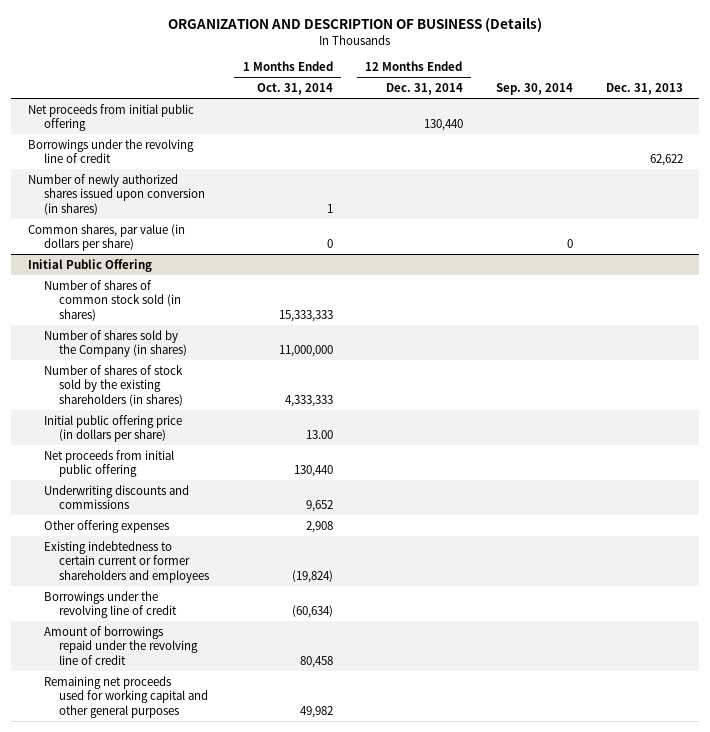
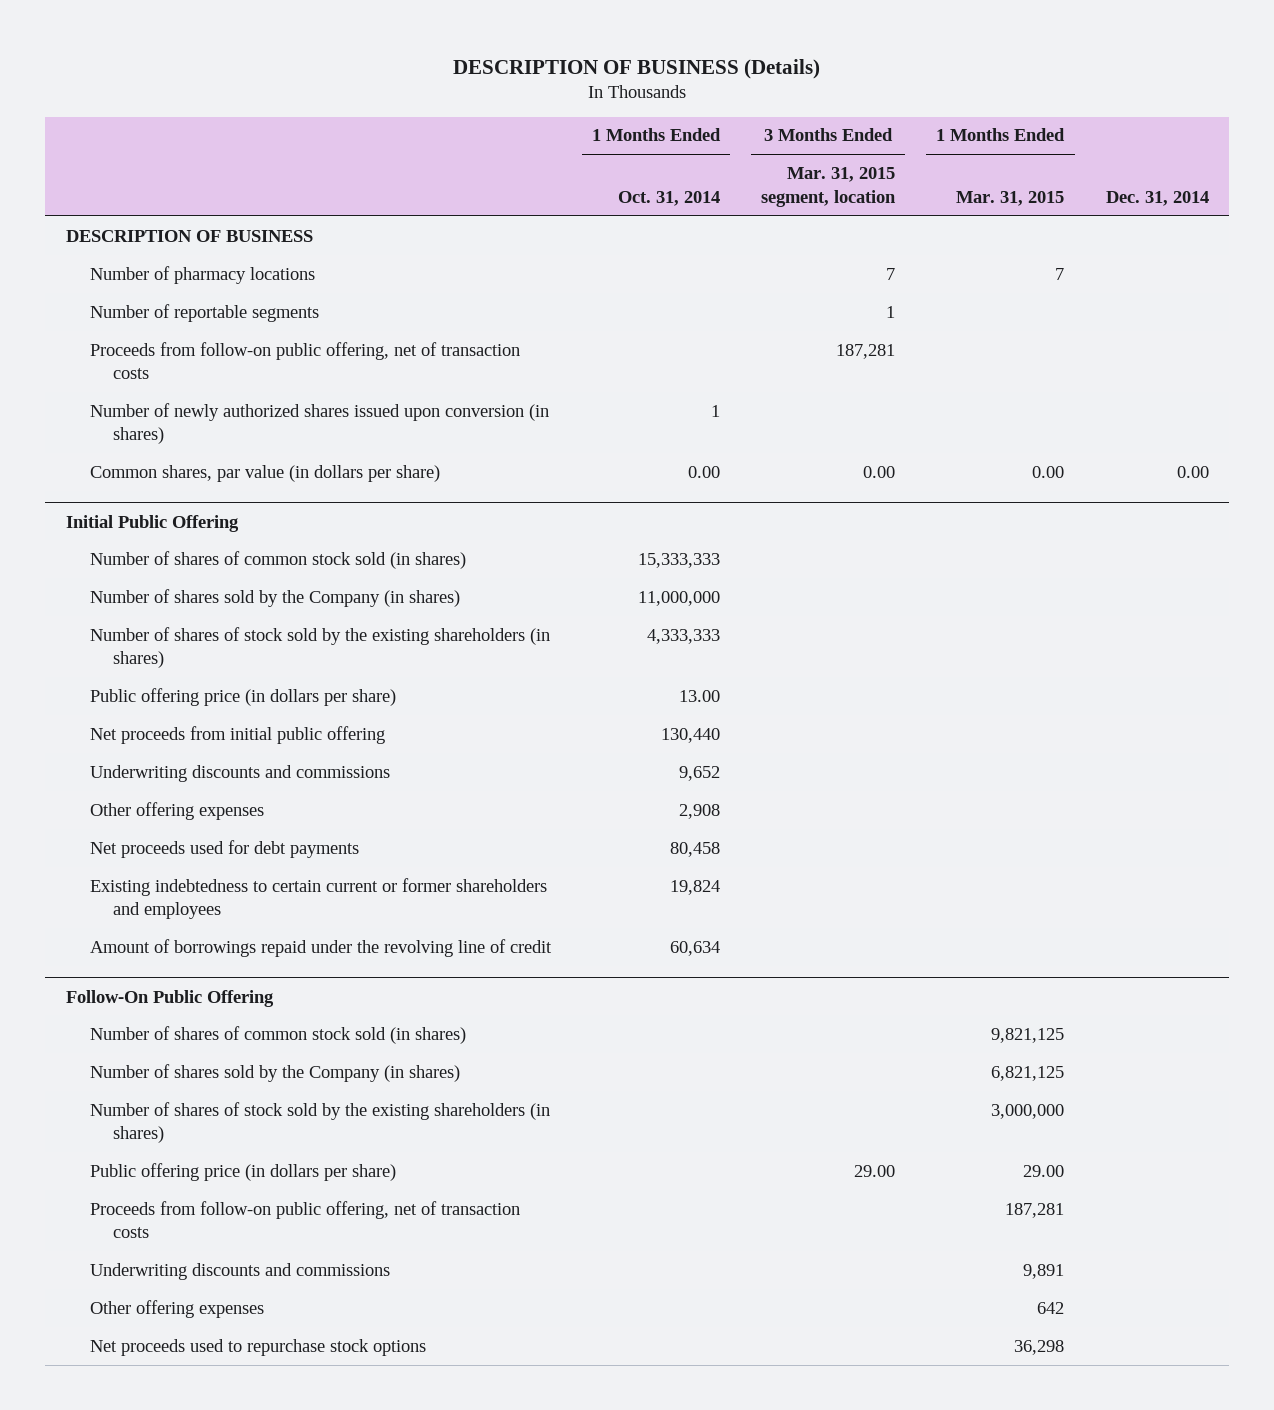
- ORGANIZATION AND DESCRIPTION OF BUSINESS (Details)
+ DESCRIPTION OF BUSINESS (Details)
- | 1 Months Ended Oct. 31, 2014 | 12 Months Ended Dec. 31, 2014 | Sep. 30, 2014 | Dec. 31, 2013
+ | 1 Months Ended Oct. 31, 2014 | 3 Months Ended Mar. 31, 2015 segment, location | 1 Months Ended Mar. 31, 2015 | Dec. 31, 2014
- Net proceeds from initial public offering | | 130,440 | |
- Borrowings under the revolving line of credit | | | | 62,622
+ DESCRIPTION OF BUSINESS
+ Number of pharmacy locations | | 7 | 7 |
+ Number of reportable segments | | 1 | |
+ Proceeds from follow-on public offering, net of transaction costs | | 187,281 | |
- Common shares, par value (in dollars per share) | 0 | | 0 |
+ Common shares, par value (in dollars per share) | 0.00 | 0.00 | 0.00 | 0.00
@ Initial Public Offering
- Initial public offering price (in dollars per share) | 13.00 | | |
+ Public offering price (in dollars per share) | 13.00 | | |
- Existing indebtedness to certain current or former shareholders and employees | (19,824) | | |
- Borrowings under the revolving line of credit | (60,634) | | |
- Amount of borrowings repaid under the revolving line of credit | 80,458 | | |
- Remaining net proceeds used for working capital and other general purposes | 49,982 | | |
+ Net proceeds used for debt payments | 80,458 | | |
+ Existing indebtedness to certain current or former shareholders and employees | 19,824 | | |
+ Amount of borrowings repaid under the revolving line of credit | 60,634 | | |
+ Follow-On Public Offering
+ Number of shares of common stock sold (in shares) | | | 9,821,125 |
+ Number of shares sold by the Company (in shares) | | | 6,821,125 |
+ Number of shares of stock sold by the existing shareholders (in shares) | | | 3,000,000 |
+ Public offering price (in dollars per share) | | 29.00 | 29.00 |
+ Proceeds from follow-on public offering, net of transaction costs | | | 187,281 |
+ Underwriting discounts and commissions | | | 9,891 |
+ Other offering expenses | | | 642 |
+ Net proceeds used to repurchase stock options | | | 36,298 |

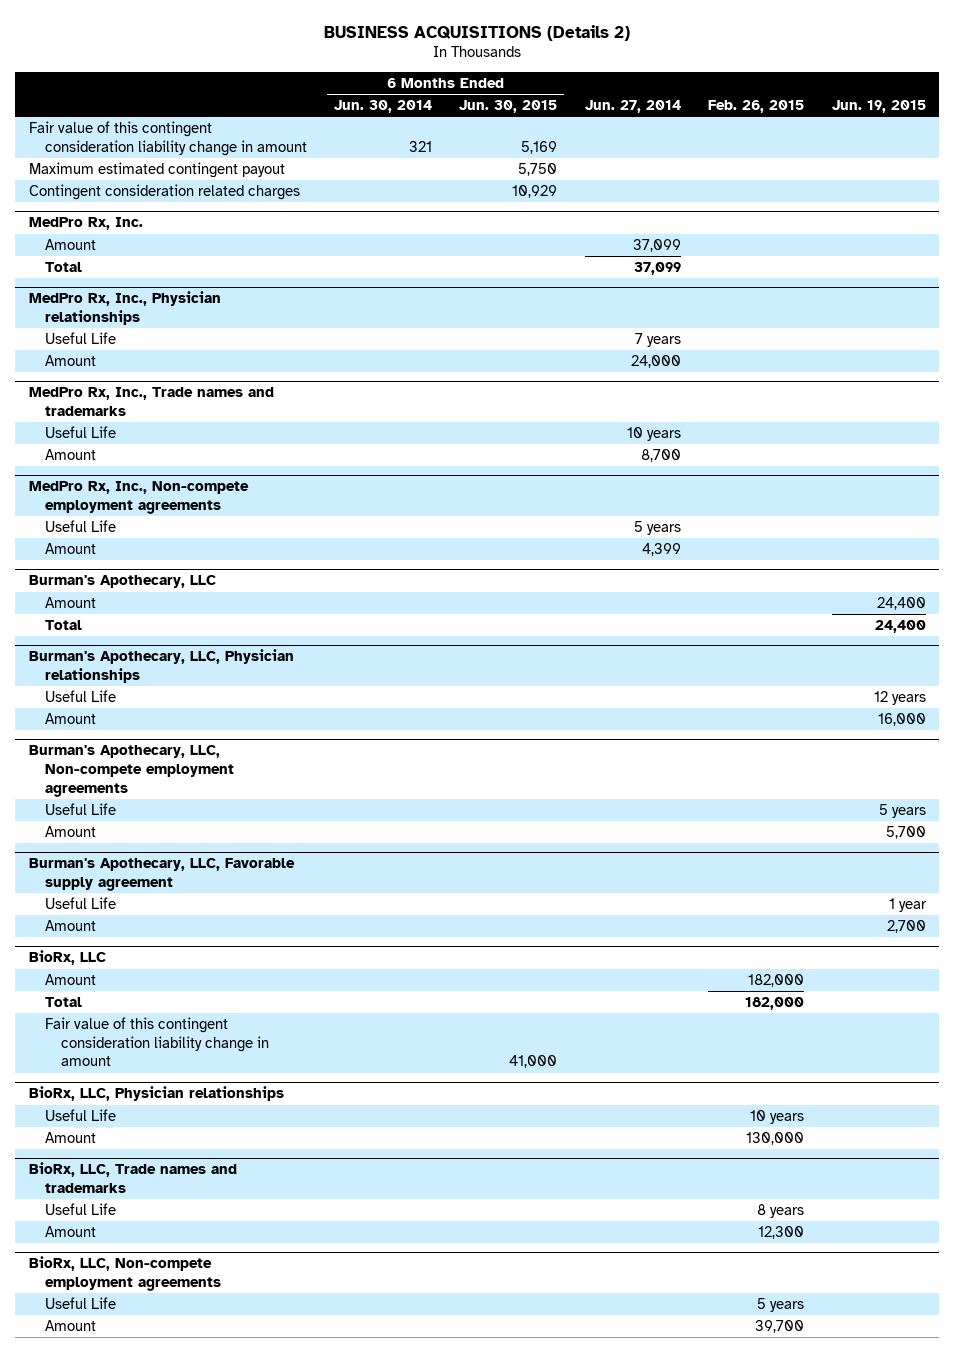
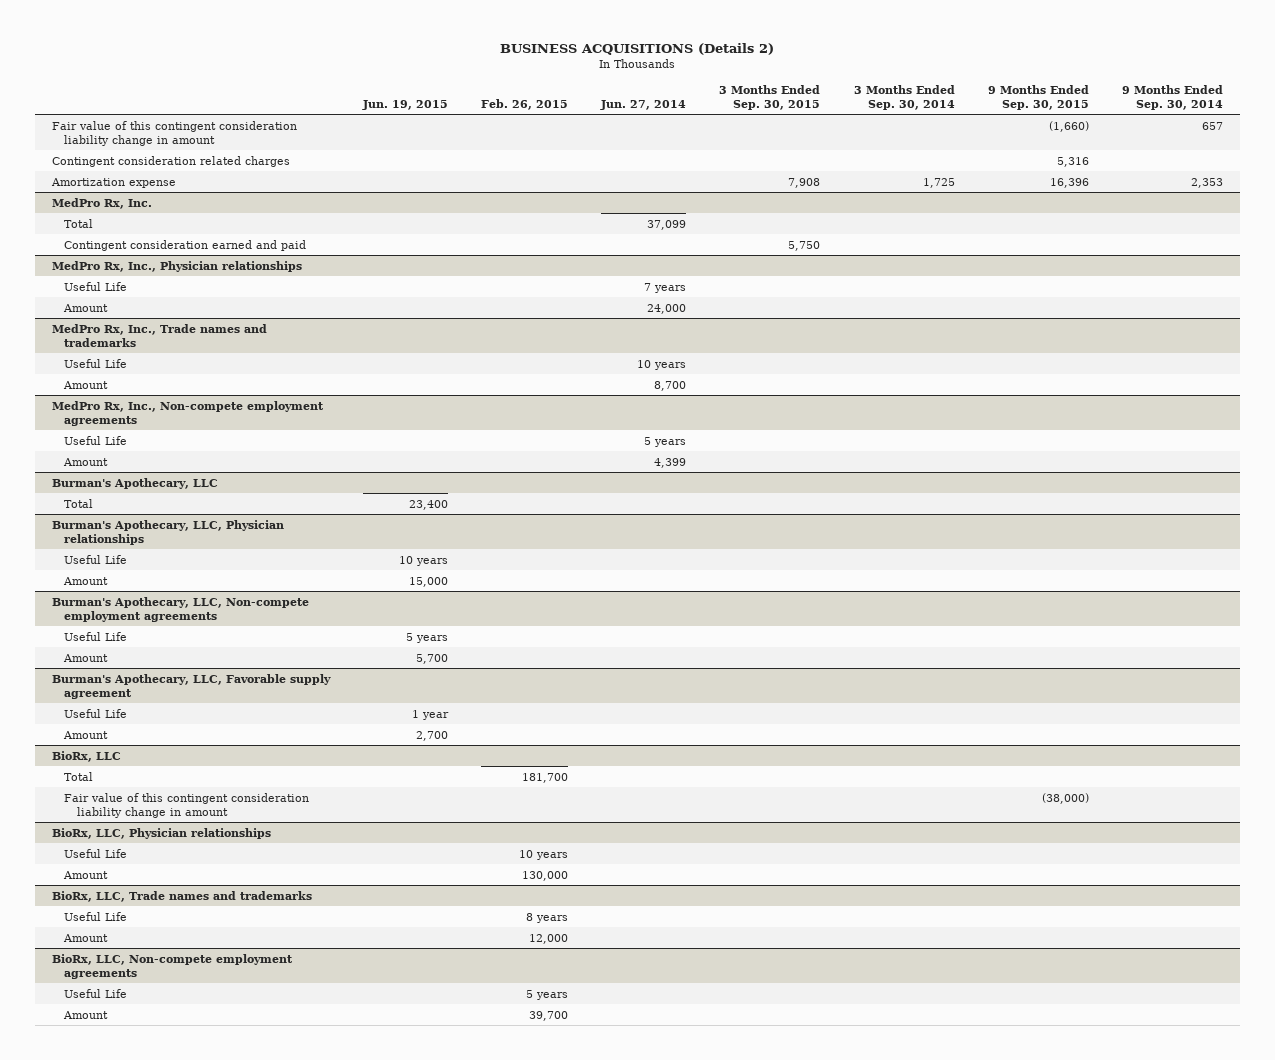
- | 6 Months Ended Jun. 30, 2014 | 6 Months Ended Jun. 30, 2015 | Jun. 27, 2014 | Feb. 26, 2015 | Jun. 19, 2015
+ | Jun. 19, 2015 | Feb. 26, 2015 | Jun. 27, 2014 | 3 Months Ended Sep. 30, 2015 | 3 Months Ended Sep. 30, 2014 | 9 Months Ended Sep. 30, 2015 | 9 Months Ended Sep. 30, 2014
- Maximum estimated contingent payout | | 5,750 | | |
+ Amortization expense | | | | 7,908 | 1,725 | 16,396 | 2,353
@ MedPro Rx, Inc.
- Amount | | | 37,099 | |
+ Contingent consideration earned and paid | | | | 5,750 | | |
@ Burman's Apothecary, LLC
- Amount | | | | | 24,400
- Total | | | | | 24,400
+ Total | 23,400 | | | | | |
@ Burman's Apothecary, LLC, Physician relationships
- Useful Life | | | | | 12 years
- Amount | | | | | 16,000
+ Useful Life | 10 years | | | | | |
+ Amount | 15,000 | | | | | |
@ BioRx, LLC
- Amount | | | | 182,000 |
- Total | | | | 182,000 |
+ Total | | 181,700 | | | | |
@ BioRx, LLC, Trade names and trademarks
- Amount | | | | 12,300 |
+ Amount | | 12,000 | | | | |

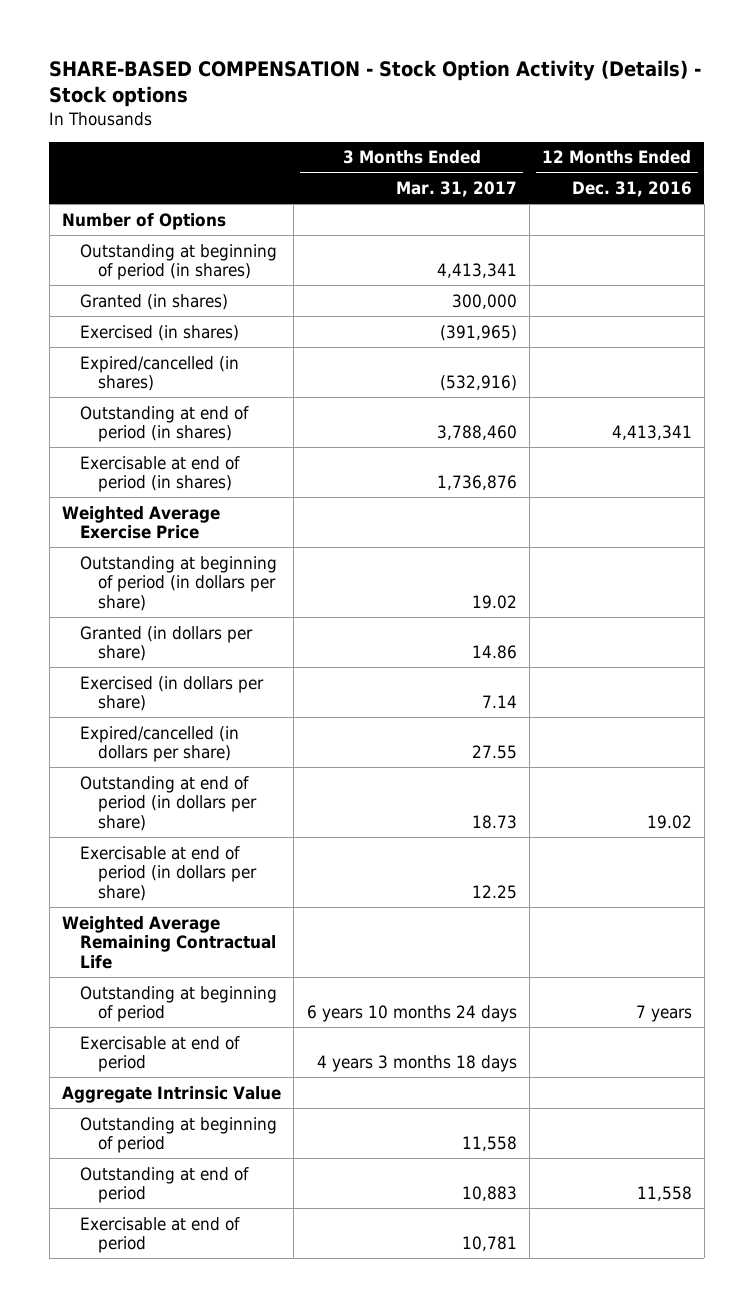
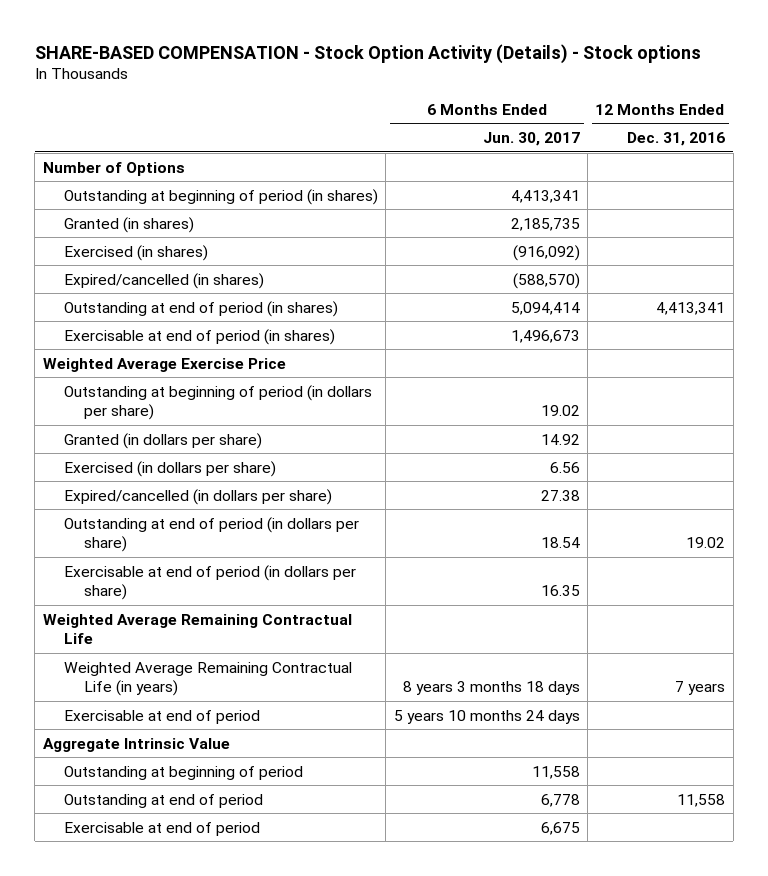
- | 3 Months Ended Mar. 31, 2017 | 12 Months Ended Dec. 31, 2016
+ | 6 Months Ended Jun. 30, 2017 | 12 Months Ended Dec. 31, 2016
- Outstanding at beginning of period | 6 years 10 months 24 days | 7 years
+ Weighted Average Remaining Contractual Life (in years) | 8 years 3 months 18 days | 7 years

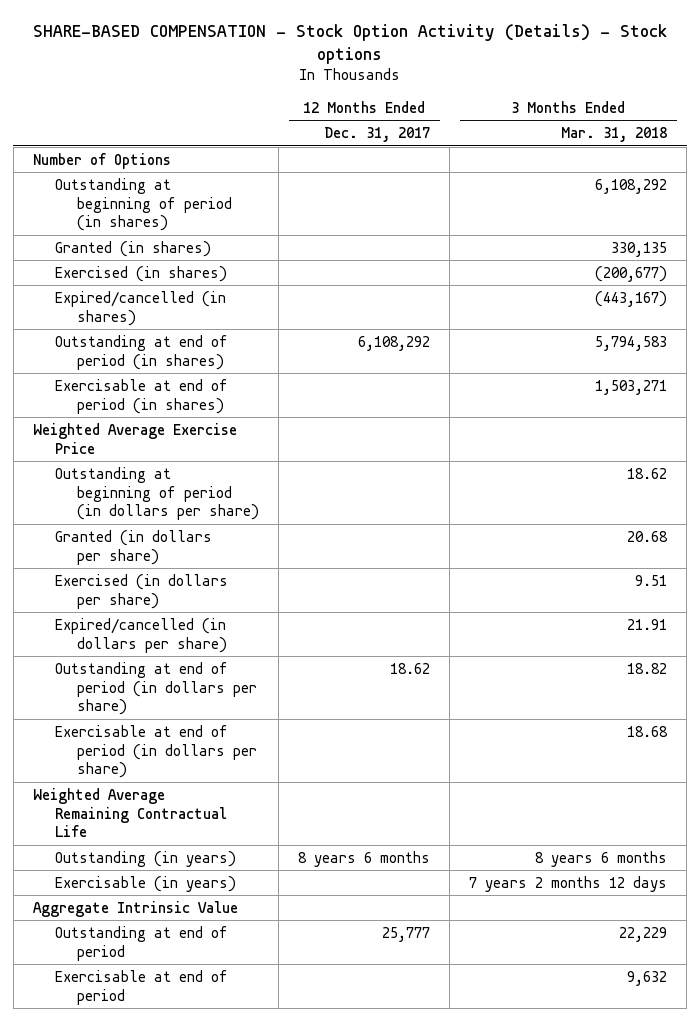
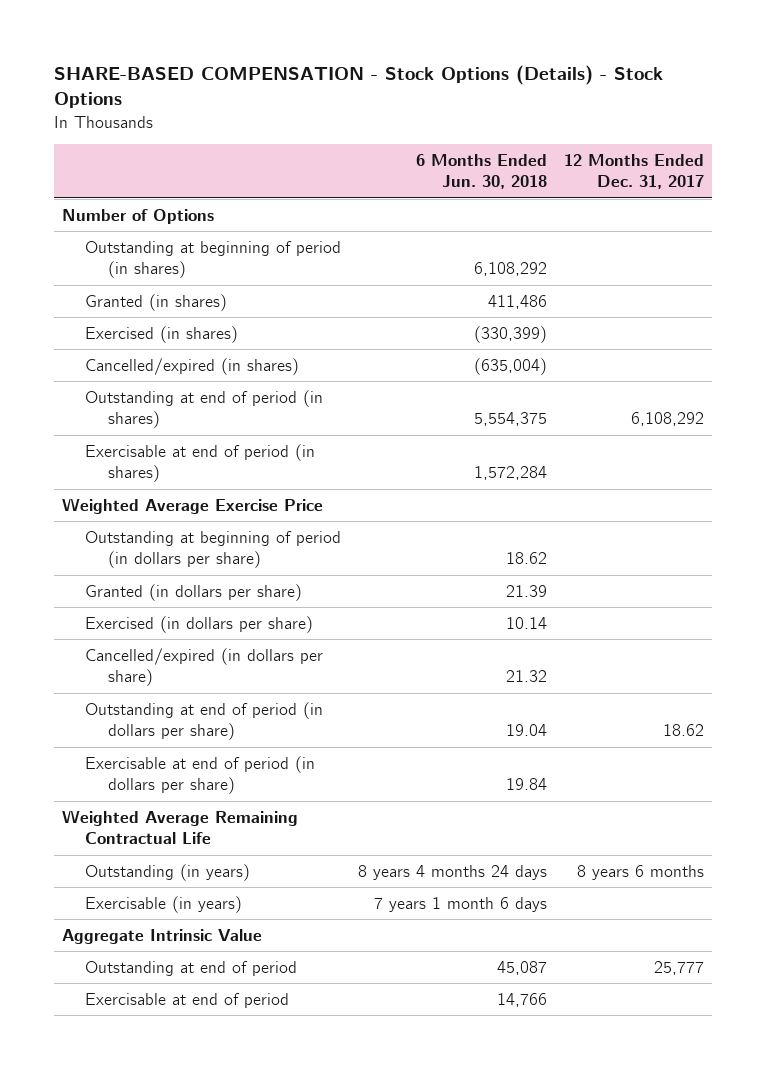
- SHARE-BASED COMPENSATION - Stock Option Activity (Details) - Stock options
+ SHARE-BASED COMPENSATION - Stock Options (Details) - Stock Options
- | 12 Months Ended Dec. 31, 2017 | 3 Months Ended Mar. 31, 2018
+ | 6 Months Ended Jun. 30, 2018 | 12 Months Ended Dec. 31, 2017
- Expired/cancelled (in shares) | | (443,167)
+ Cancelled/expired (in shares) | (635,004) |
- Expired/cancelled (in dollars per share) | | 21.91
+ Cancelled/expired (in dollars per share) | 21.32 |

